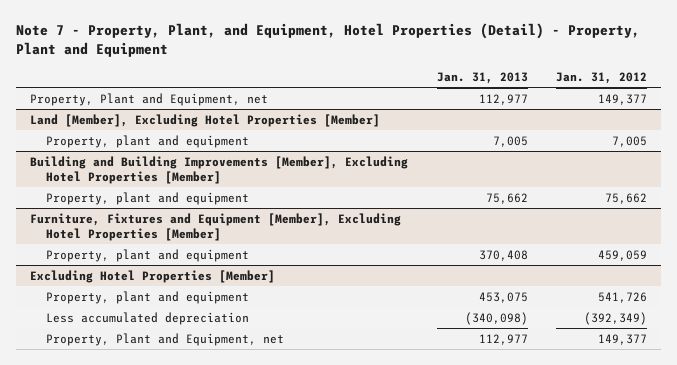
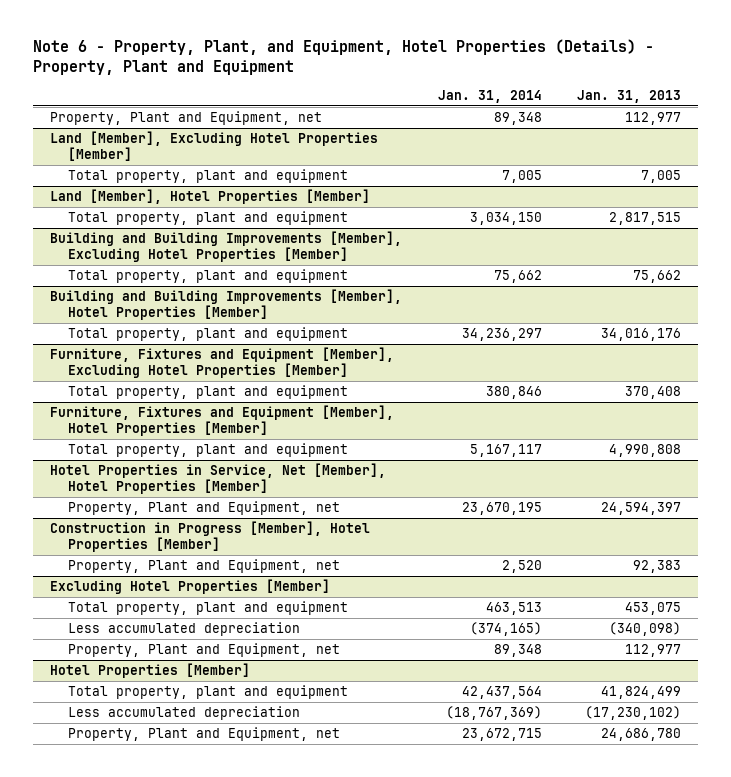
- Note 7 - Property, Plant, and Equipment, Hotel Properties (Detail) - Property, Plant and Equipment
+ Note 6 - Property, Plant, and Equipment, Hotel Properties (Details) - Property, Plant and Equipment
- | Jan. 31, 2013 | Jan. 31, 2012
+ | Jan. 31, 2014 | Jan. 31, 2013
@ Land [Member], Excluding Hotel Properties [Member]
- Property, plant and equipment | 7,005 | 7,005
+ Total property, plant and equipment | 7,005 | 7,005
+ Land [Member], Hotel Properties [Member]
+ Total property, plant and equipment | 3,034,150 | 2,817,515
@ Building and Building Improvements [Member], Excluding Hotel Properties [Member]
- Property, plant and equipment | 75,662 | 75,662
+ Total property, plant and equipment | 75,662 | 75,662
+ Building and Building Improvements [Member], Hotel Properties [Member]
+ Total property, plant and equipment | 34,236,297 | 34,016,176
@ Furniture, Fixtures and Equipment [Member], Excluding Hotel Properties [Member]
- Property, plant and equipment | 370,408 | 459,059
+ Total property, plant and equipment | 380,846 | 370,408
+ Furniture, Fixtures and Equipment [Member], Hotel Properties [Member]
+ Total property, plant and equipment | 5,167,117 | 4,990,808
+ Hotel Properties in Service, Net [Member], Hotel Properties [Member]
+ Property, Plant and Equipment, net | 23,670,195 | 24,594,397
+ Construction in Progress [Member], Hotel Properties [Member]
+ Property, Plant and Equipment, net | 2,520 | 92,383
@ Excluding Hotel Properties [Member]
- Property, plant and equipment | 453,075 | 541,726
+ Total property, plant and equipment | 463,513 | 453,075
+ Hotel Properties [Member]
+ Total property, plant and equipment | 42,437,564 | 41,824,499
+ Less accumulated depreciation | (18,767,369) | (17,230,102)
+ Property, Plant and Equipment, net | 23,672,715 | 24,686,780

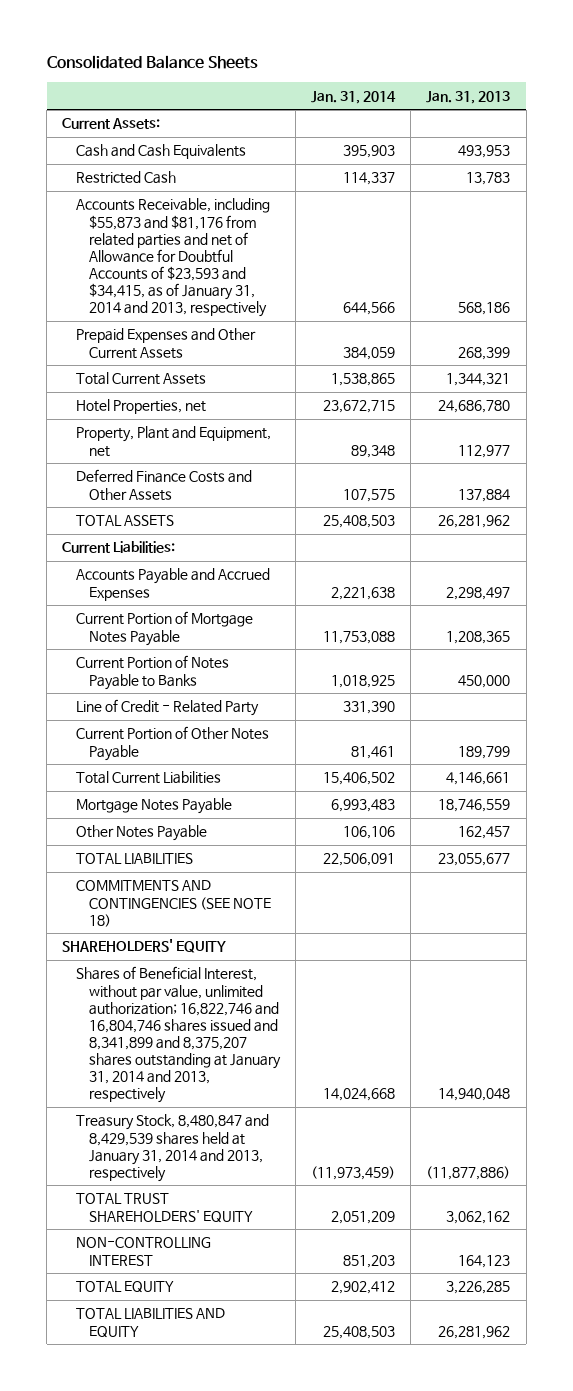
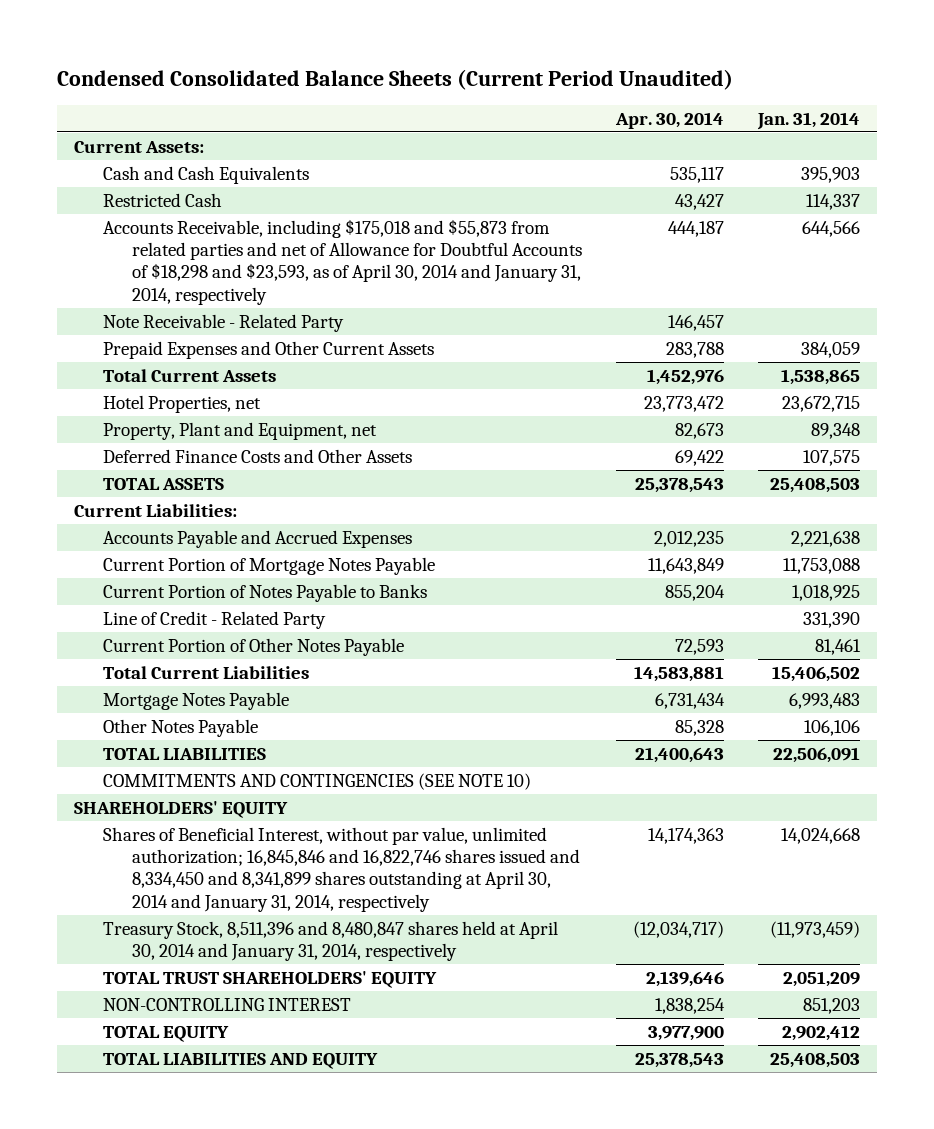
- Consolidated Balance Sheets
+ Condensed Consolidated Balance Sheets (Current Period Unaudited)
- | Jan. 31, 2014 | Jan. 31, 2013
+ | Apr. 30, 2014 | Jan. 31, 2014
- Accounts Receivable, including $55,873 and $81,176 from related parties and net of Allowance for Doubtful Accounts of $23,593 and $34,415, as of January 31, 2014 and 2013, respectively | 644,566 | 568,186
+ Accounts Receivable, including $175,018 and $55,873 from related parties and net of Allowance for Doubtful Accounts of $18,298 and $23,593, as of April 30, 2014 and January 31, 2014, respectively | 444,187 | 644,566
+ Note Receivable - Related Party | 146,457 |
- COMMITMENTS AND CONTINGENCIES (SEE NOTE 18)
+ COMMITMENTS AND CONTINGENCIES (SEE NOTE 10)
- Shares of Beneficial Interest, without par value, unlimited authorization; 16,822,746 and 16,804,746 shares issued and 8,341,899 and 8,375,207 shares outstanding at January 31, 2014 and 2013, respectively | 14,024,668 | 14,940,048
- Treasury Stock, 8,480,847 and 8,429,539 shares held at January 31, 2014 and 2013, respectively | (11,973,459) | (11,877,886)
+ Shares of Beneficial Interest, without par value, unlimited authorization; 16,845,846 and 16,822,746 shares issued and 8,334,450 and 8,341,899 shares outstanding at April 30, 2014 and January 31, 2014, respectively | 14,174,363 | 14,024,668
+ Treasury Stock, 8,511,396 and 8,480,847 shares held at April 30, 2014 and January 31, 2014, respectively | (12,034,717) | (11,973,459)

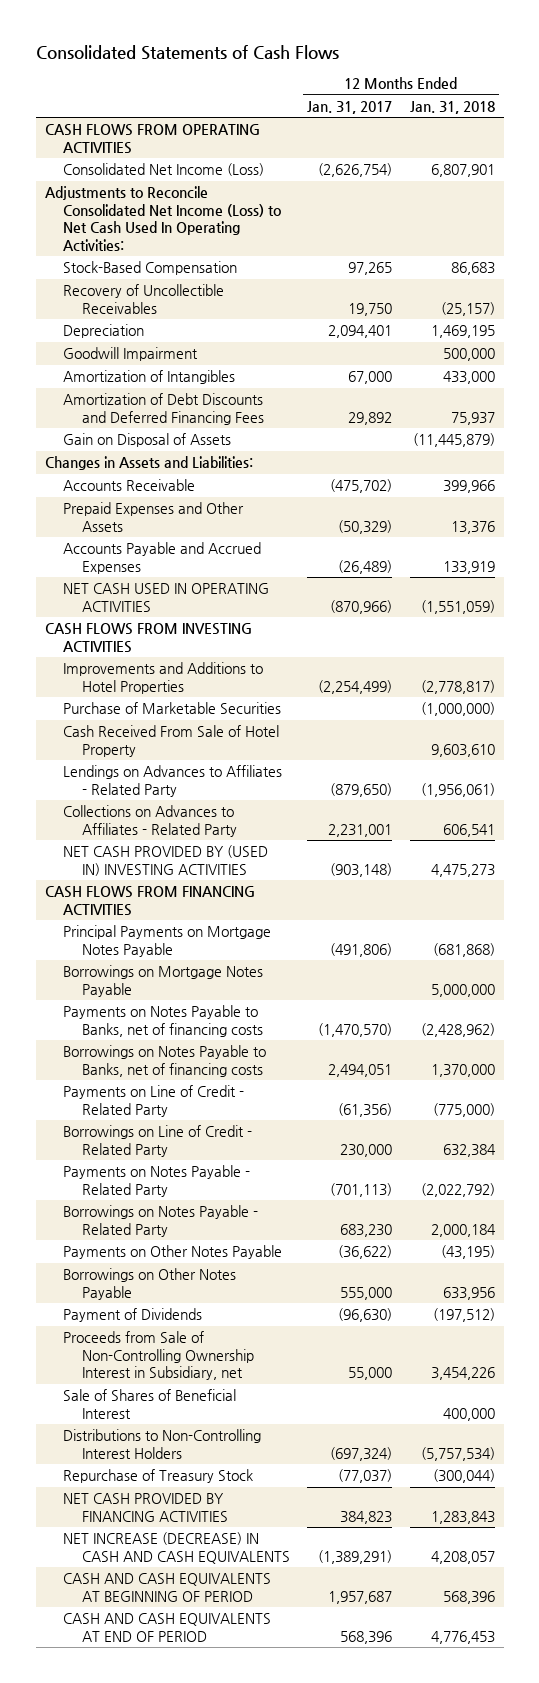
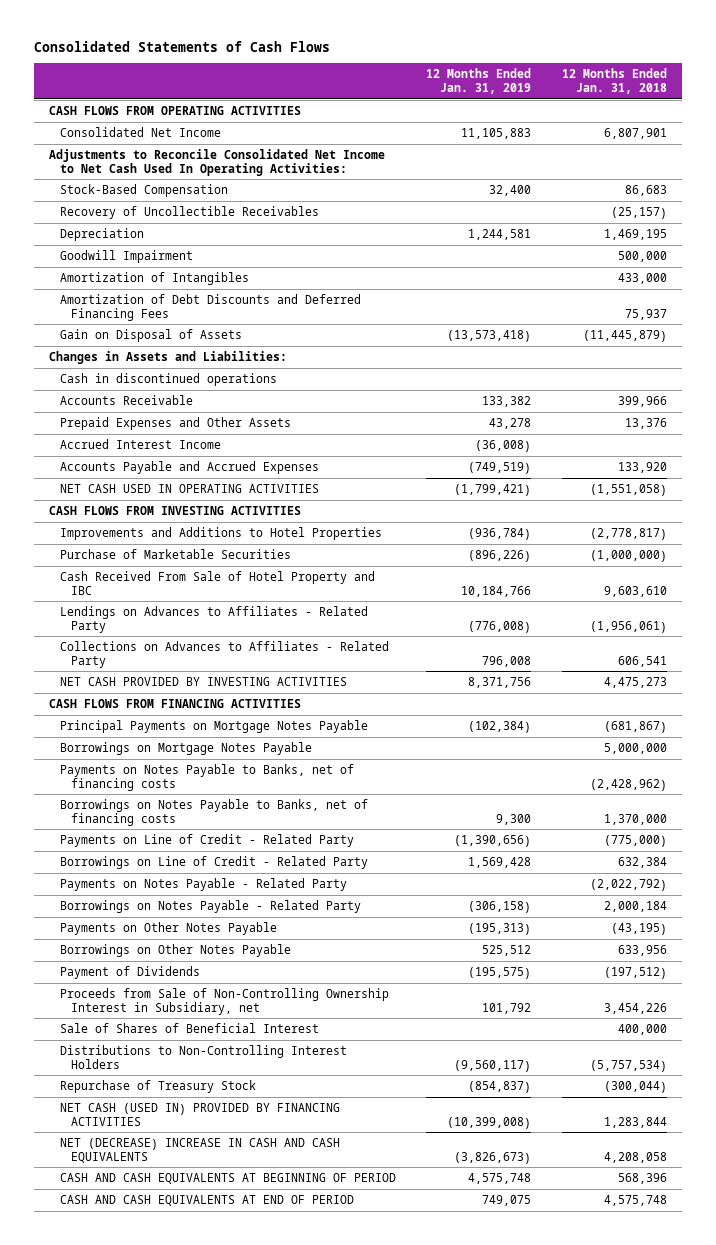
- | 12 Months Ended Jan. 31, 2017 | 12 Months Ended Jan. 31, 2018
+ | 12 Months Ended Jan. 31, 2019 | 12 Months Ended Jan. 31, 2018
- Consolidated Net Income (Loss) | (2,626,754) | 6,807,901
- Adjustments to Reconcile Consolidated Net Income (Loss) to Net Cash Used In Operating Activities:
+ Consolidated Net Income | 11,105,883 | 6,807,901
+ Adjustments to Reconcile Consolidated Net Income to Net Cash Used In Operating Activities:
+ Cash in discontinued operations
- Accounts Payable and Accrued Expenses | (26,489) | 133,919
- NET CASH USED IN OPERATING ACTIVITIES | (870,966) | (1,551,059)
+ Accrued Interest Income | (36,008) |
+ Accounts Payable and Accrued Expenses | (749,519) | 133,920
+ NET CASH USED IN OPERATING ACTIVITIES | (1,799,421) | (1,551,058)
- Cash Received From Sale of Hotel Property | | 9,603,610
+ Cash Received From Sale of Hotel Property and IBC | 10,184,766 | 9,603,610
- NET CASH PROVIDED BY (USED IN) INVESTING ACTIVITIES | (903,148) | 4,475,273
+ NET CASH PROVIDED BY INVESTING ACTIVITIES | 8,371,756 | 4,475,273
- Principal Payments on Mortgage Notes Payable | (491,806) | (681,868)
+ Principal Payments on Mortgage Notes Payable | (102,384) | (681,867)
- NET CASH PROVIDED BY FINANCING ACTIVITIES | 384,823 | 1,283,843
- NET INCREASE (DECREASE) IN CASH AND CASH EQUIVALENTS | (1,389,291) | 4,208,057
+ NET CASH (USED IN) PROVIDED BY FINANCING ACTIVITIES | (10,399,008) | 1,283,844
+ NET (DECREASE) INCREASE IN CASH AND CASH EQUIVALENTS | (3,826,673) | 4,208,058
- CASH AND CASH EQUIVALENTS AT END OF PERIOD | 568,396 | 4,776,453
+ CASH AND CASH EQUIVALENTS AT END OF PERIOD | 749,075 | 4,575,748

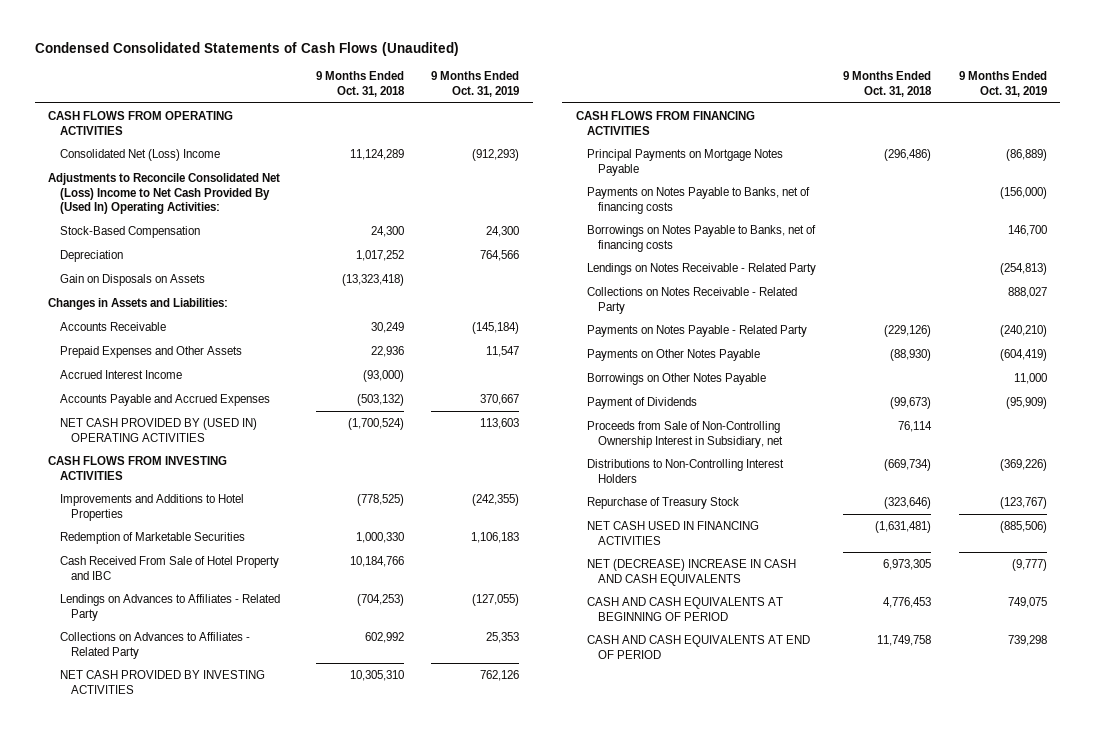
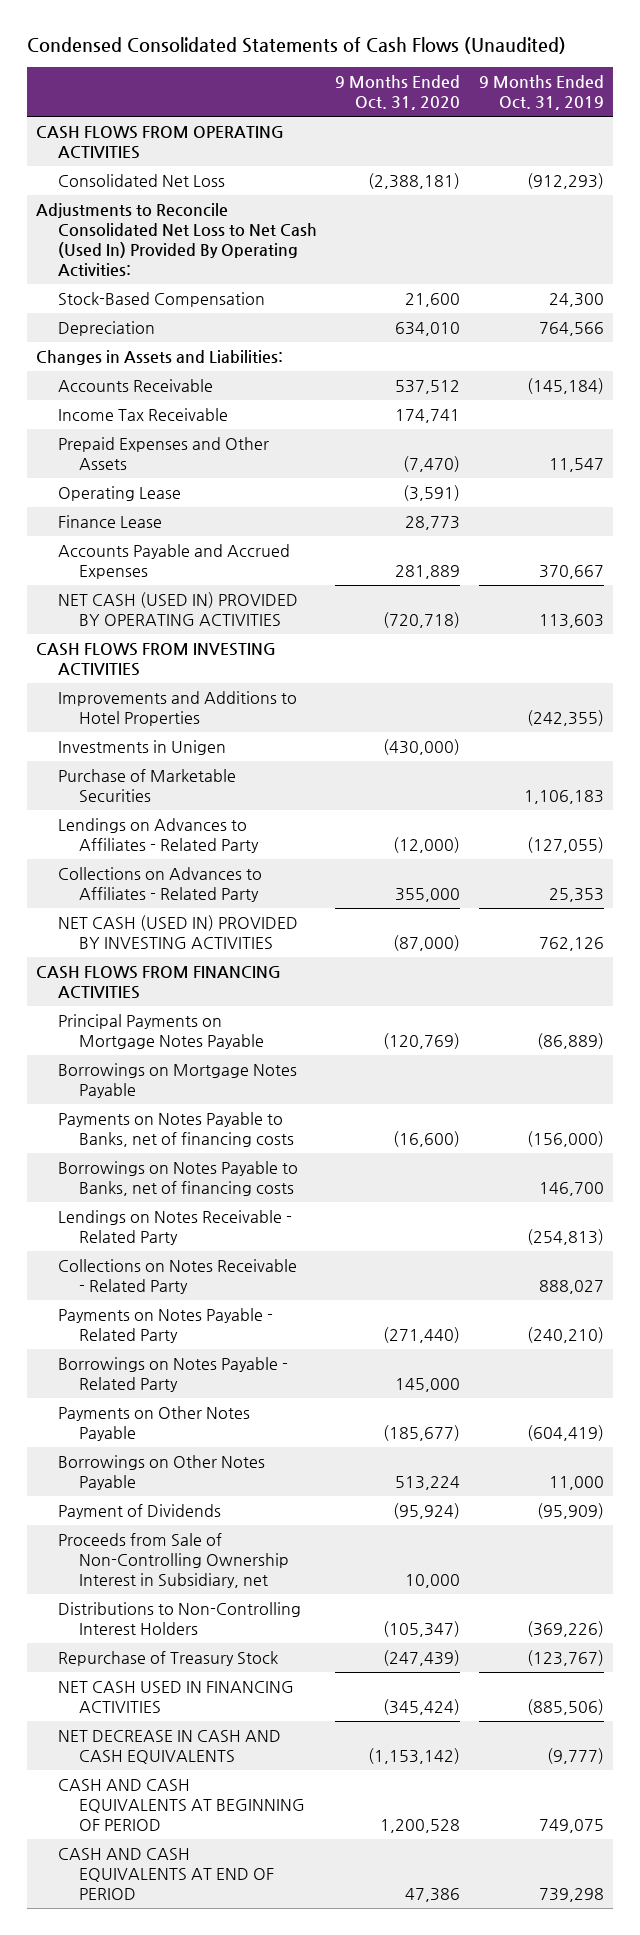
- | 9 Months Ended Oct. 31, 2018 | 9 Months Ended Oct. 31, 2019
+ | 9 Months Ended Oct. 31, 2020 | 9 Months Ended Oct. 31, 2019
- Consolidated Net (Loss) Income | 11,124,289 | (912,293)
- Adjustments to Reconcile Consolidated Net (Loss) Income to Net Cash Provided By (Used In) Operating Activities:
+ Consolidated Net Loss | (2,388,181) | (912,293)
+ Adjustments to Reconcile Consolidated Net Loss to Net Cash (Used In) Provided By Operating Activities:
- Gain on Disposals on Assets | (13,323,418) |
+ Income Tax Receivable | 174,741 |
- Accrued Interest Income | (93,000) |
+ Operating Lease | (3,591) |
+ Finance Lease | 28,773 |
- NET CASH PROVIDED BY (USED IN) OPERATING ACTIVITIES | (1,700,524) | 113,603
+ NET CASH (USED IN) PROVIDED BY OPERATING ACTIVITIES | (720,718) | 113,603
- Redemption of Marketable Securities | 1,000,330 | 1,106,183
- Cash Received From Sale of Hotel Property and IBC | 10,184,766 |
+ Investments in Unigen | (430,000) |
+ Purchase of Marketable Securities | | 1,106,183
- NET CASH PROVIDED BY INVESTING ACTIVITIES | 10,305,310 | 762,126
+ NET CASH (USED IN) PROVIDED BY INVESTING ACTIVITIES | (87,000) | 762,126
+ Borrowings on Mortgage Notes Payable
+ Borrowings on Notes Payable - Related Party | 145,000 |
- NET (DECREASE) INCREASE IN CASH AND CASH EQUIVALENTS | 6,973,305 | (9,777)
+ NET DECREASE IN CASH AND CASH EQUIVALENTS | (1,153,142) | (9,777)

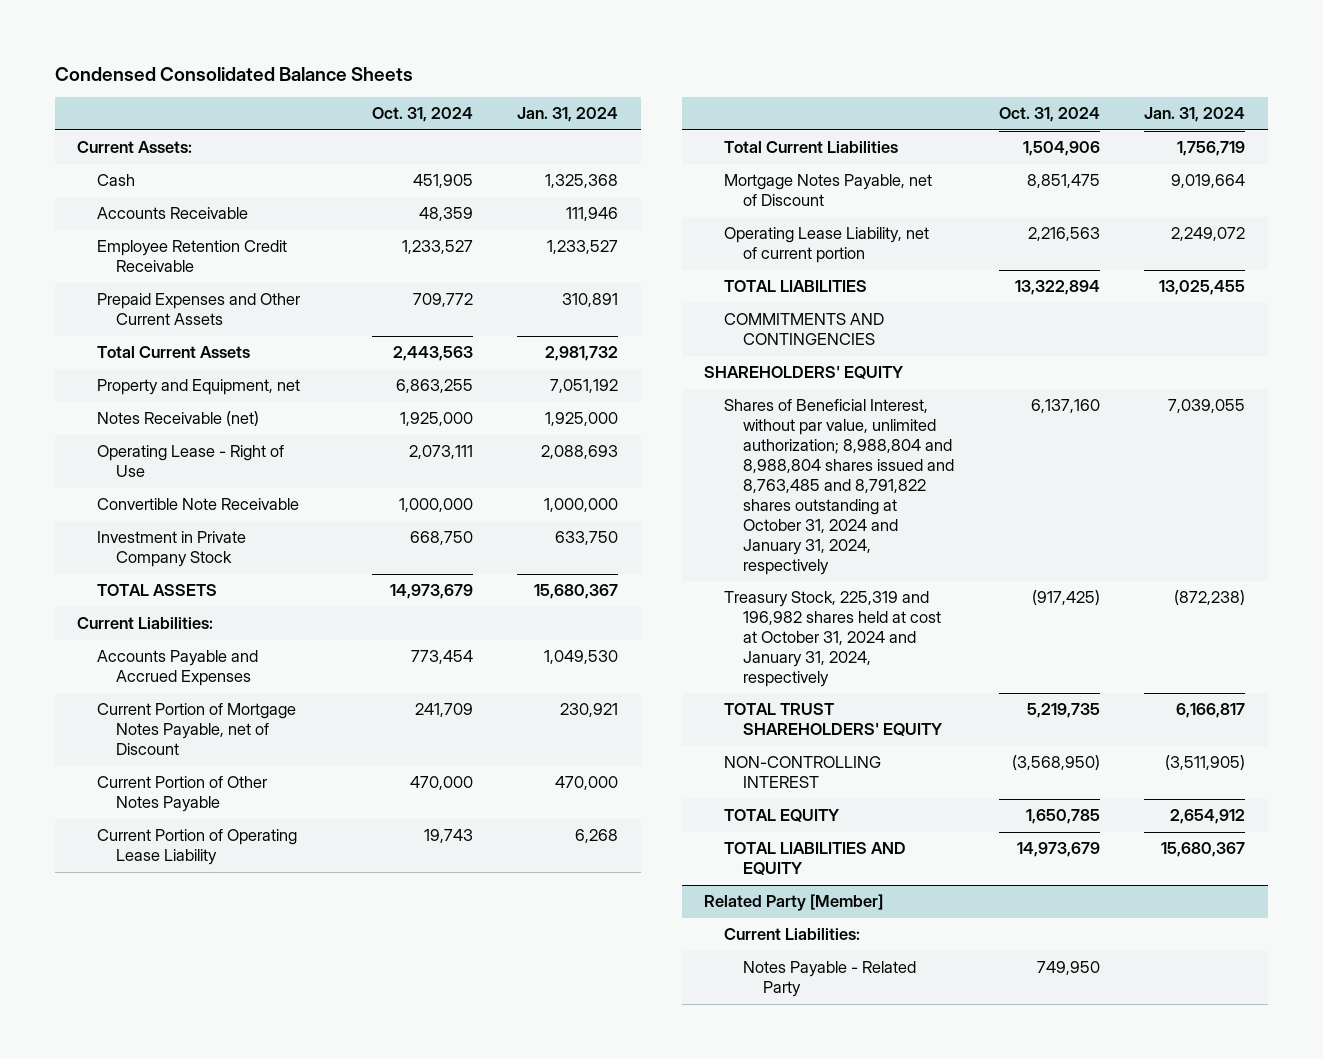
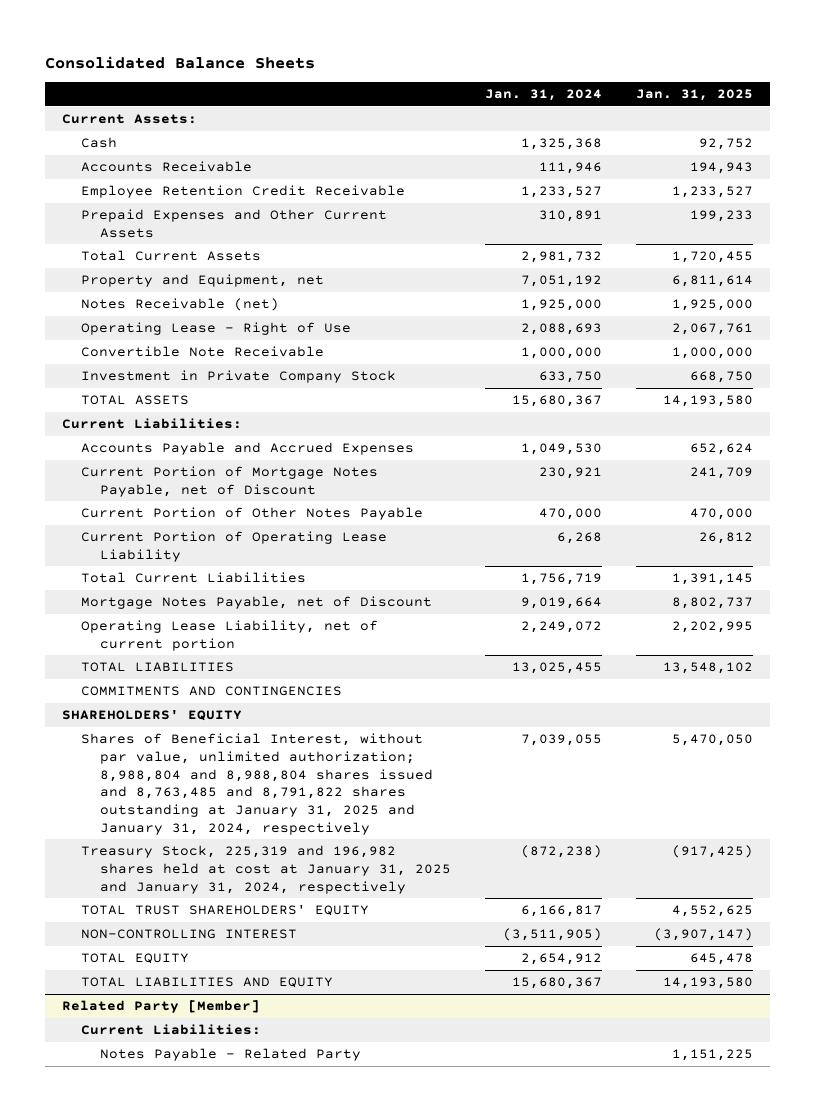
- Condensed Consolidated Balance Sheets
+ Consolidated Balance Sheets
- | Oct. 31, 2024 | Jan. 31, 2024
+ | Jan. 31, 2024 | Jan. 31, 2025
- Shares of Beneficial Interest, without par value, unlimited authorization; 8,988,804 and 8,988,804 shares issued and 8,763,485 and 8,791,822 shares outstanding at October 31, 2024 and January 31, 2024, respectively | 6,137,160 | 7,039,055
- Treasury Stock, 225,319 and 196,982 shares held at cost at October 31, 2024 and January 31, 2024, respectively | (917,425) | (872,238)
+ Shares of Beneficial Interest, without par value, unlimited authorization; 8,988,804 and 8,988,804 shares issued and 8,763,485 and 8,791,822 shares outstanding at January 31, 2025 and January 31, 2024, respectively | 7,039,055 | 5,470,050
+ Treasury Stock, 225,319 and 196,982 shares held at cost at January 31, 2025 and January 31, 2024, respectively | (872,238) | (917,425)

